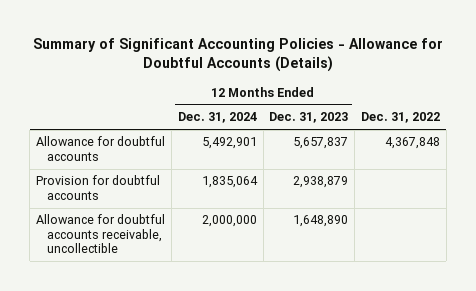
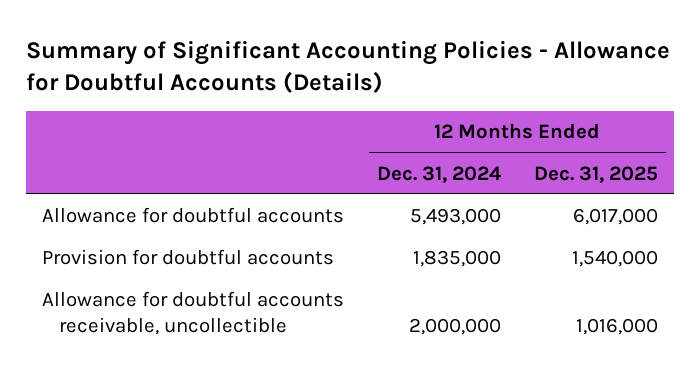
- | 12 Months Ended Dec. 31, 2024 | 12 Months Ended Dec. 31, 2023 | Dec. 31, 2022
+ | 12 Months Ended Dec. 31, 2024 | 12 Months Ended Dec. 31, 2025
- Allowance for doubtful accounts | 5,492,901 | 5,657,837 | 4,367,848
- Provision for doubtful accounts | 1,835,064 | 2,938,879 |
+ Allowance for doubtful accounts | 5,493,000 | 6,017,000
+ Provision for doubtful accounts | 1,835,000 | 1,540,000

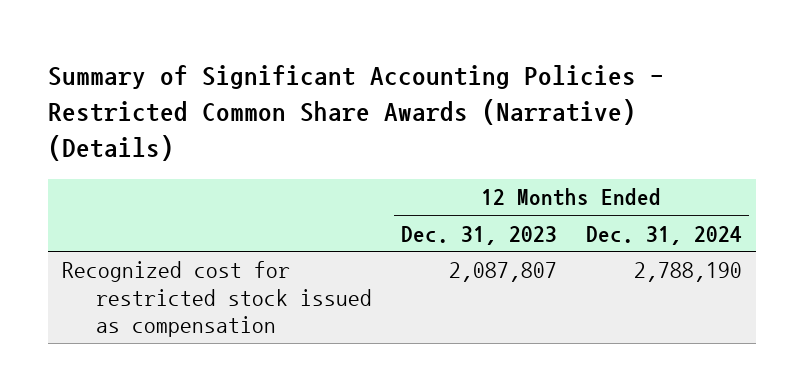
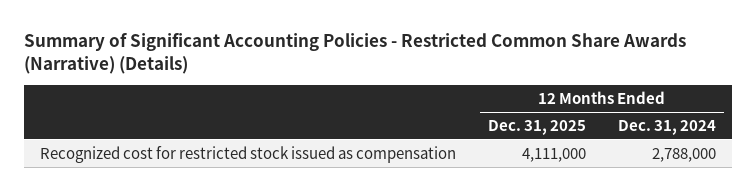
- | 12 Months Ended Dec. 31, 2023 | 12 Months Ended Dec. 31, 2024
+ | 12 Months Ended Dec. 31, 2025 | 12 Months Ended Dec. 31, 2024
- Recognized cost for restricted stock issued as compensation | 2,087,807 | 2,788,190
+ Recognized cost for restricted stock issued as compensation | 4,111,000 | 2,788,000

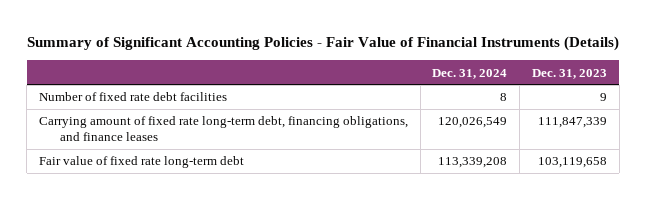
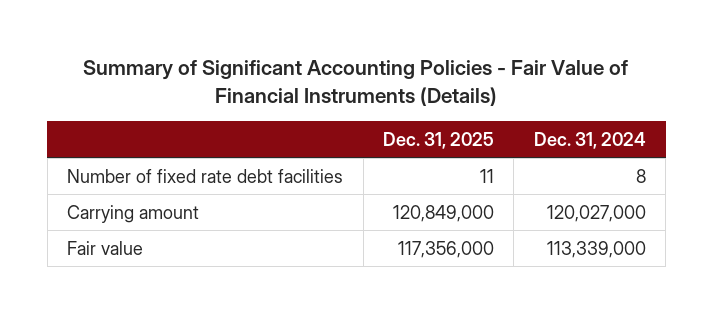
- | Dec. 31, 2024 | Dec. 31, 2023
+ | Dec. 31, 2025 | Dec. 31, 2024
- Carrying amount of fixed rate long-term debt, financing obligations, and finance leases | 120,026,549 | 111,847,339
- Fair value of fixed rate long-term debt | 113,339,208 | 103,119,658
+ Carrying amount | 120,849,000 | 120,027,000
+ Fair value | 117,356,000 | 113,339,000

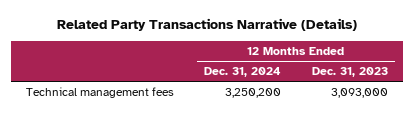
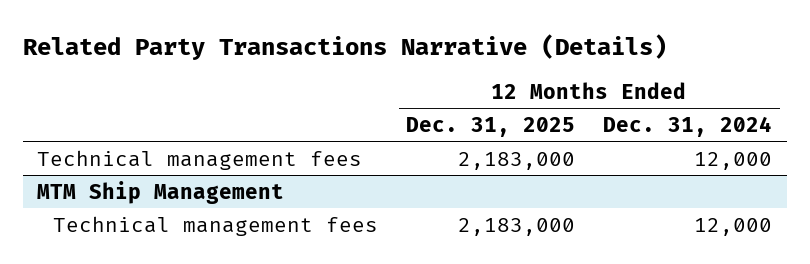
- | 12 Months Ended Dec. 31, 2024 | 12 Months Ended Dec. 31, 2023
+ | 12 Months Ended Dec. 31, 2025 | 12 Months Ended Dec. 31, 2024
- Technical management fees | 3,250,200 | 3,093,000
+ Technical management fees | 2,183,000 | 12,000
+ MTM Ship Management
+ Technical management fees | 2,183,000 | 12,000

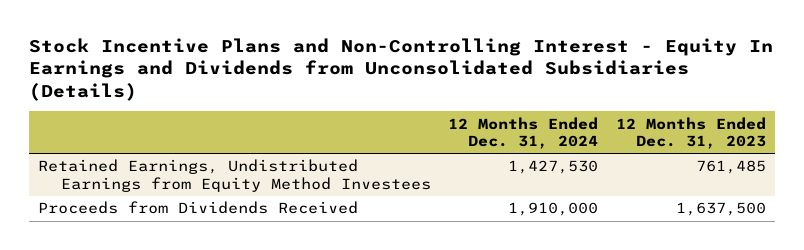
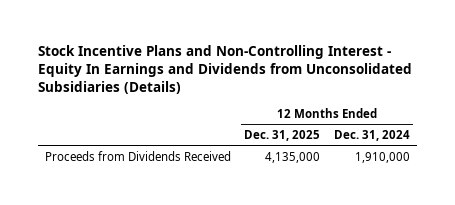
- | 12 Months Ended Dec. 31, 2024 | 12 Months Ended Dec. 31, 2023
+ | 12 Months Ended Dec. 31, 2025 | 12 Months Ended Dec. 31, 2024
- Retained Earnings, Undistributed Earnings from Equity Method Investees | 1,427,530 | 761,485

